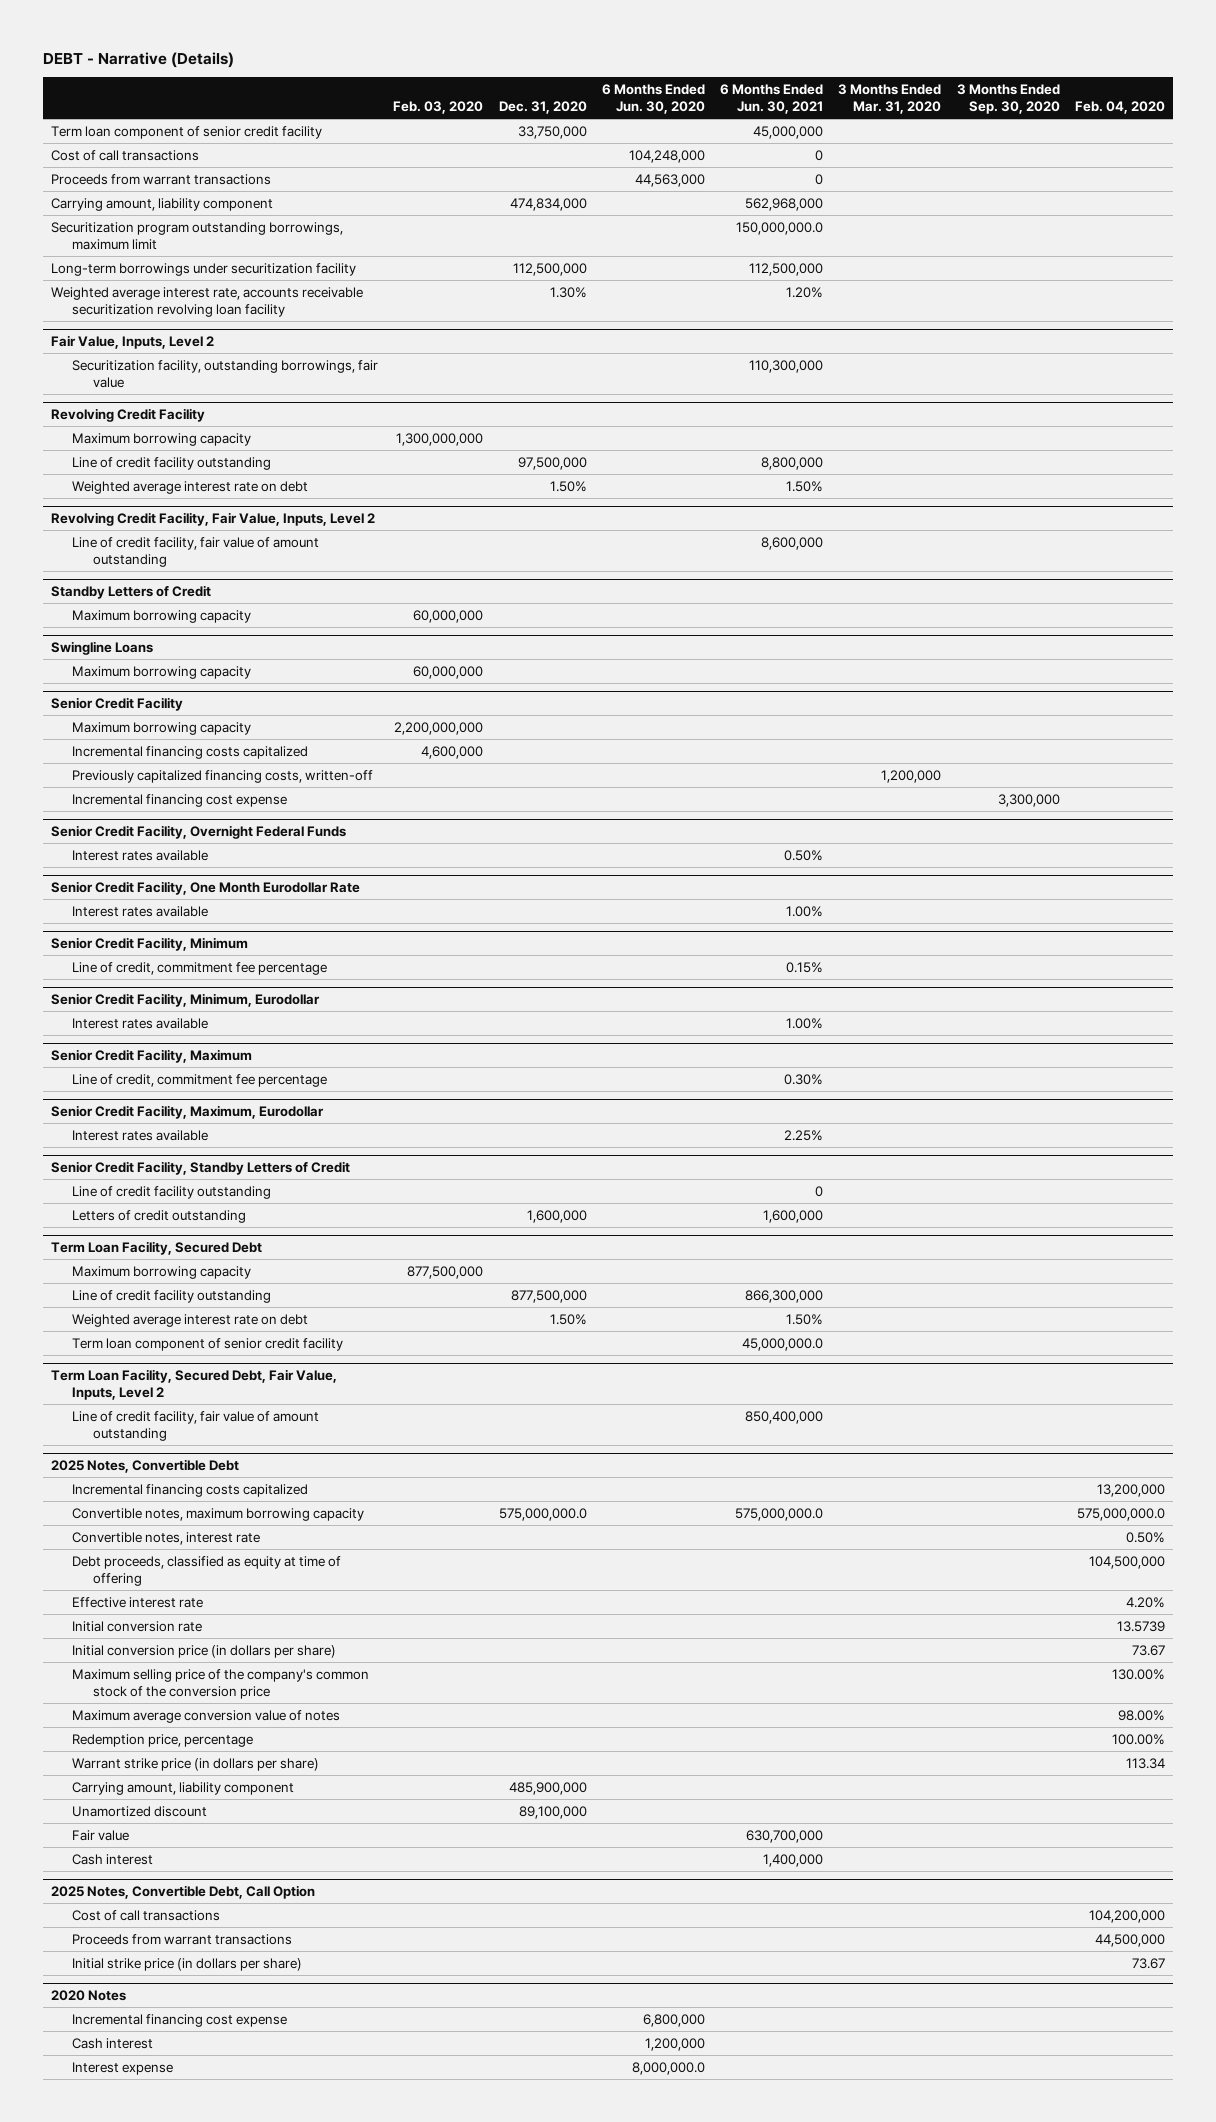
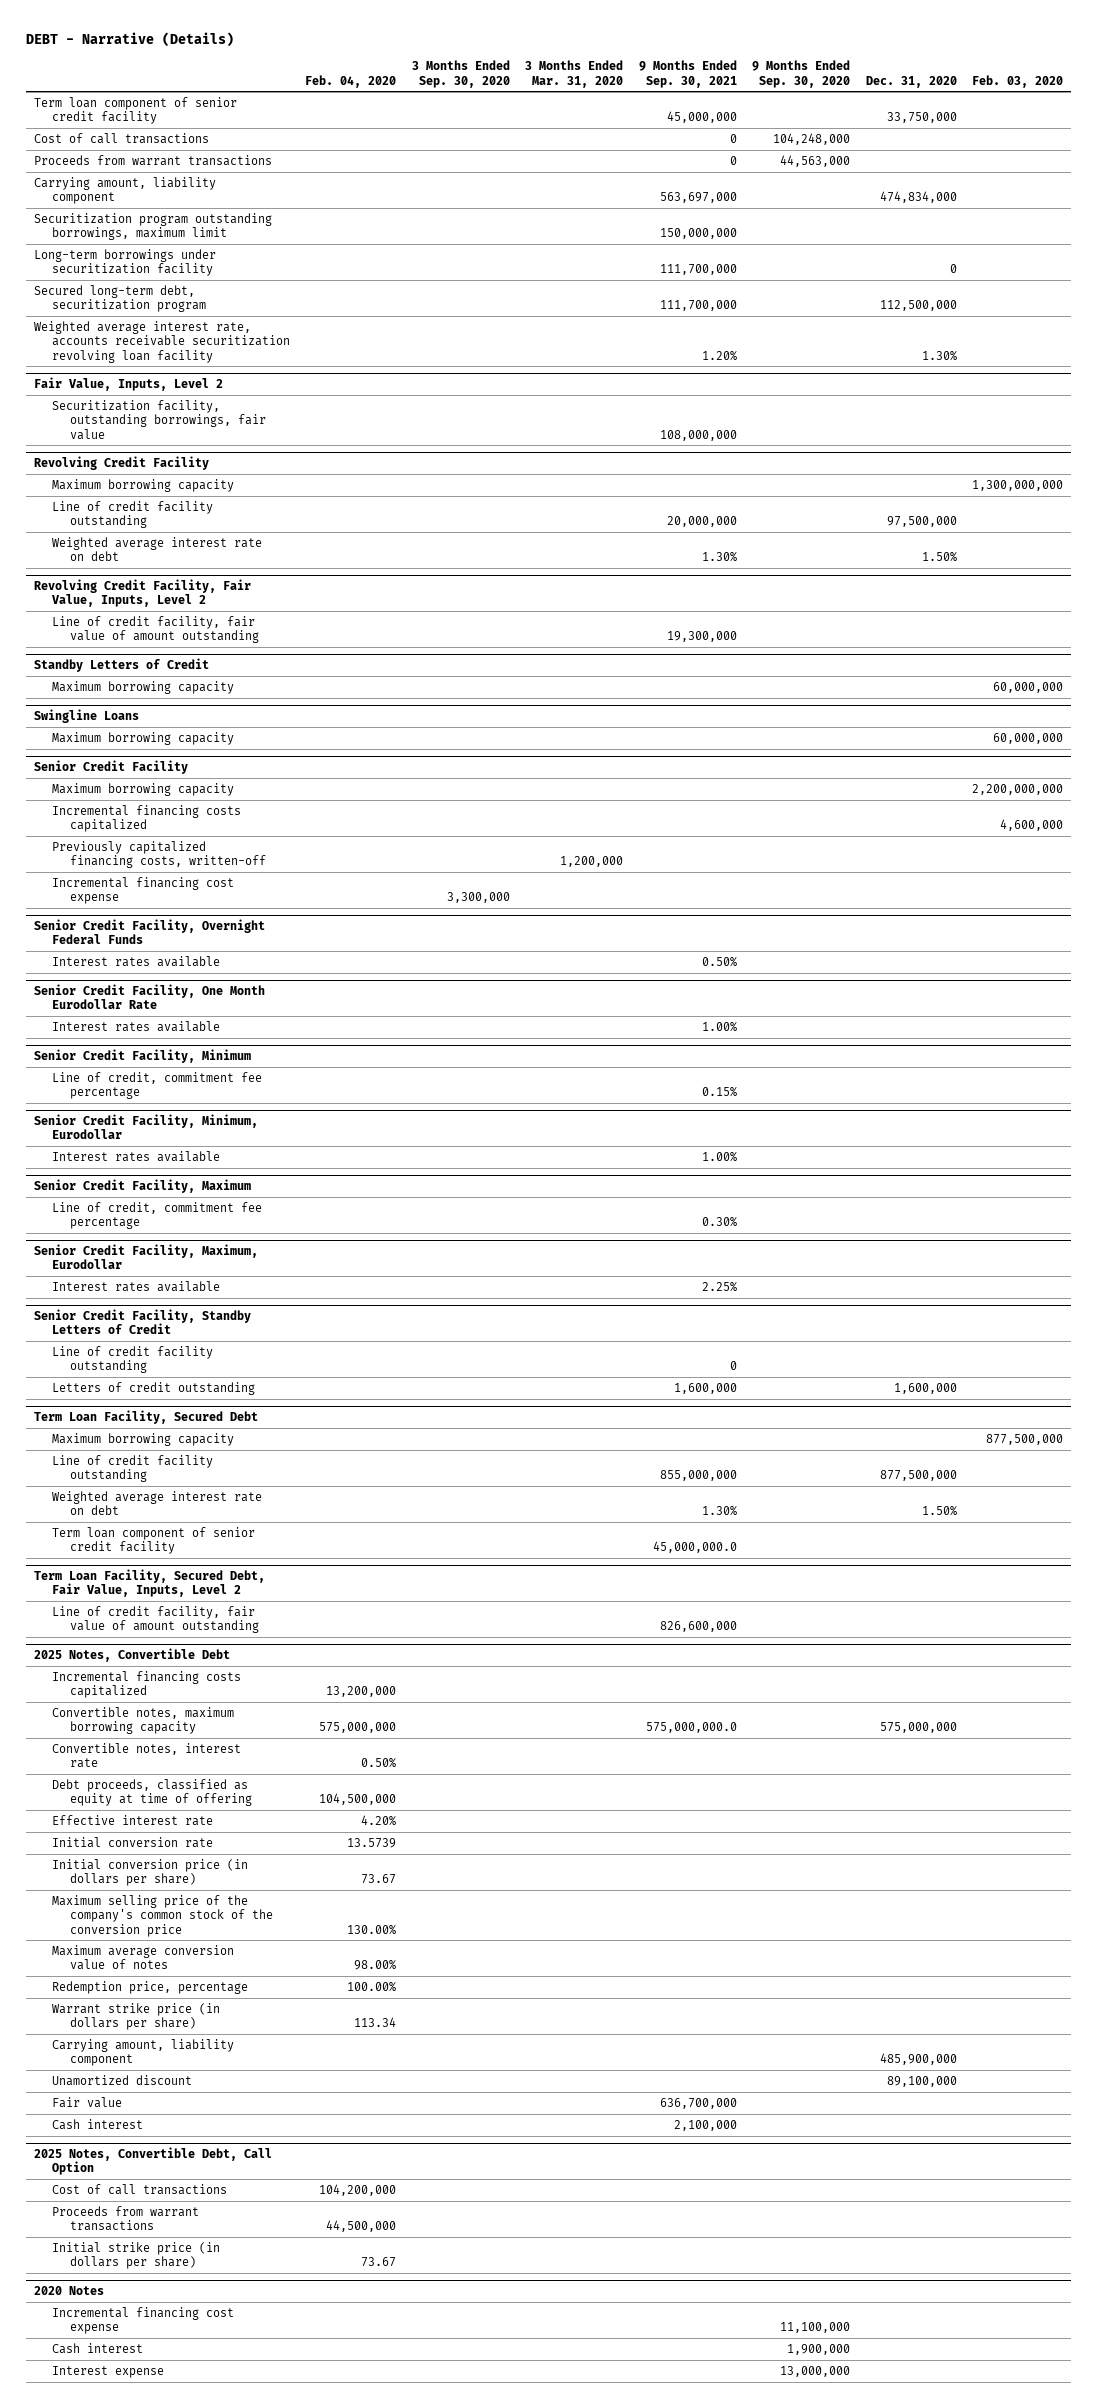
- | Feb. 03, 2020 | Dec. 31, 2020 | 6 Months Ended Jun. 30, 2020 | 6 Months Ended Jun. 30, 2021 | 3 Months Ended Mar. 31, 2020 | 3 Months Ended Sep. 30, 2020 | Feb. 04, 2020
+ | Feb. 04, 2020 | 3 Months Ended Sep. 30, 2020 | 3 Months Ended Mar. 31, 2020 | 9 Months Ended Sep. 30, 2021 | 9 Months Ended Sep. 30, 2020 | Dec. 31, 2020 | Feb. 03, 2020
- Long-term borrowings under securitization facility | | 112,500,000 | | 112,500,000 | | |
+ Long-term borrowings under securitization facility | | | | 111,700,000 | | 0 |
+ Secured long-term debt, securitization program | | | | 111,700,000 | | 112,500,000 |
@ 2025 Notes, Convertible Debt
- Convertible notes, maximum borrowing capacity | | 575,000,000.0 | | 575,000,000.0 | | | 575,000,000.0
+ Convertible notes, maximum borrowing capacity | 575,000,000 | | | 575,000,000.0 | | 575,000,000 |

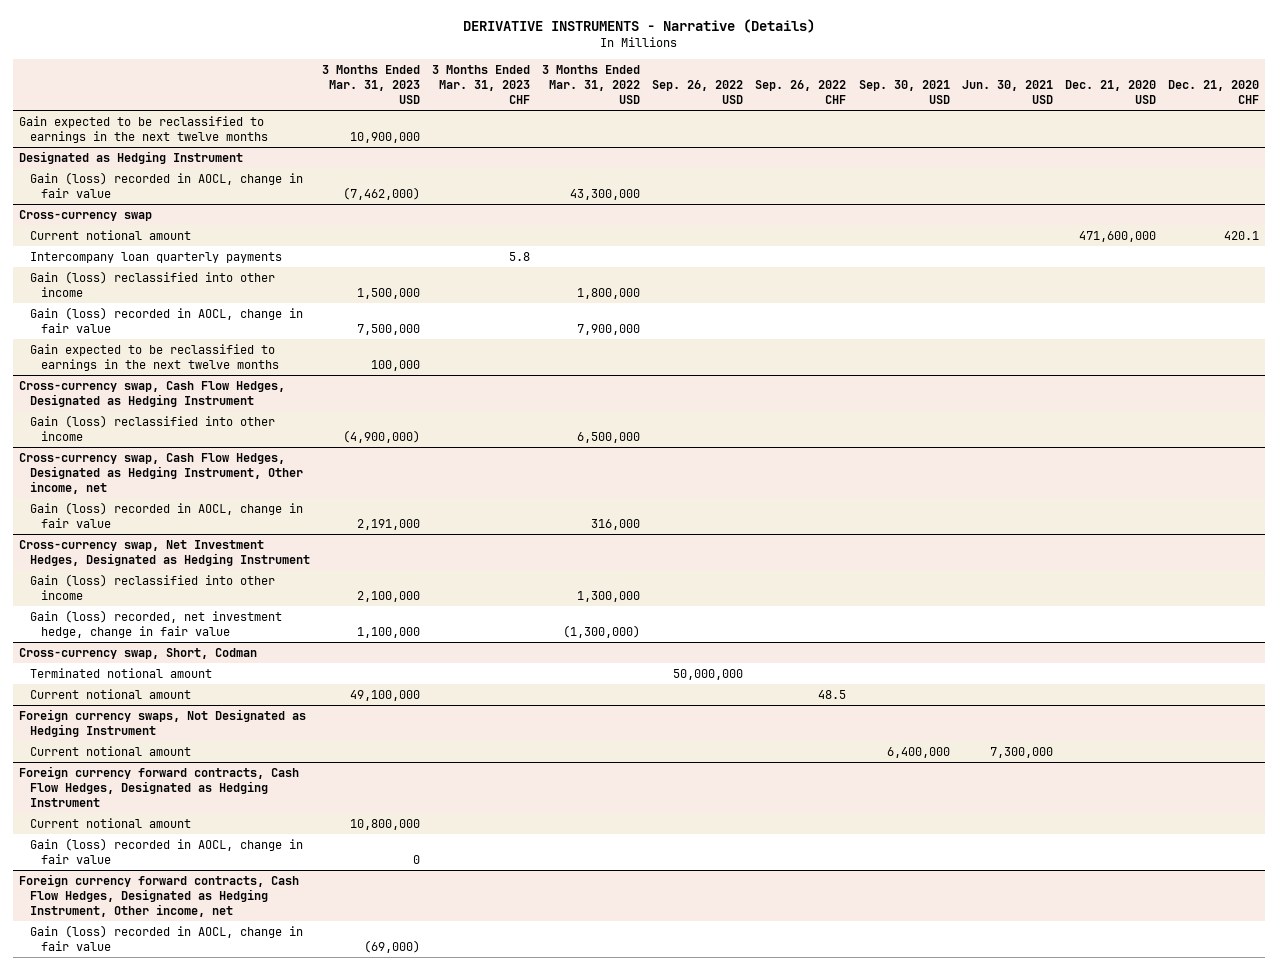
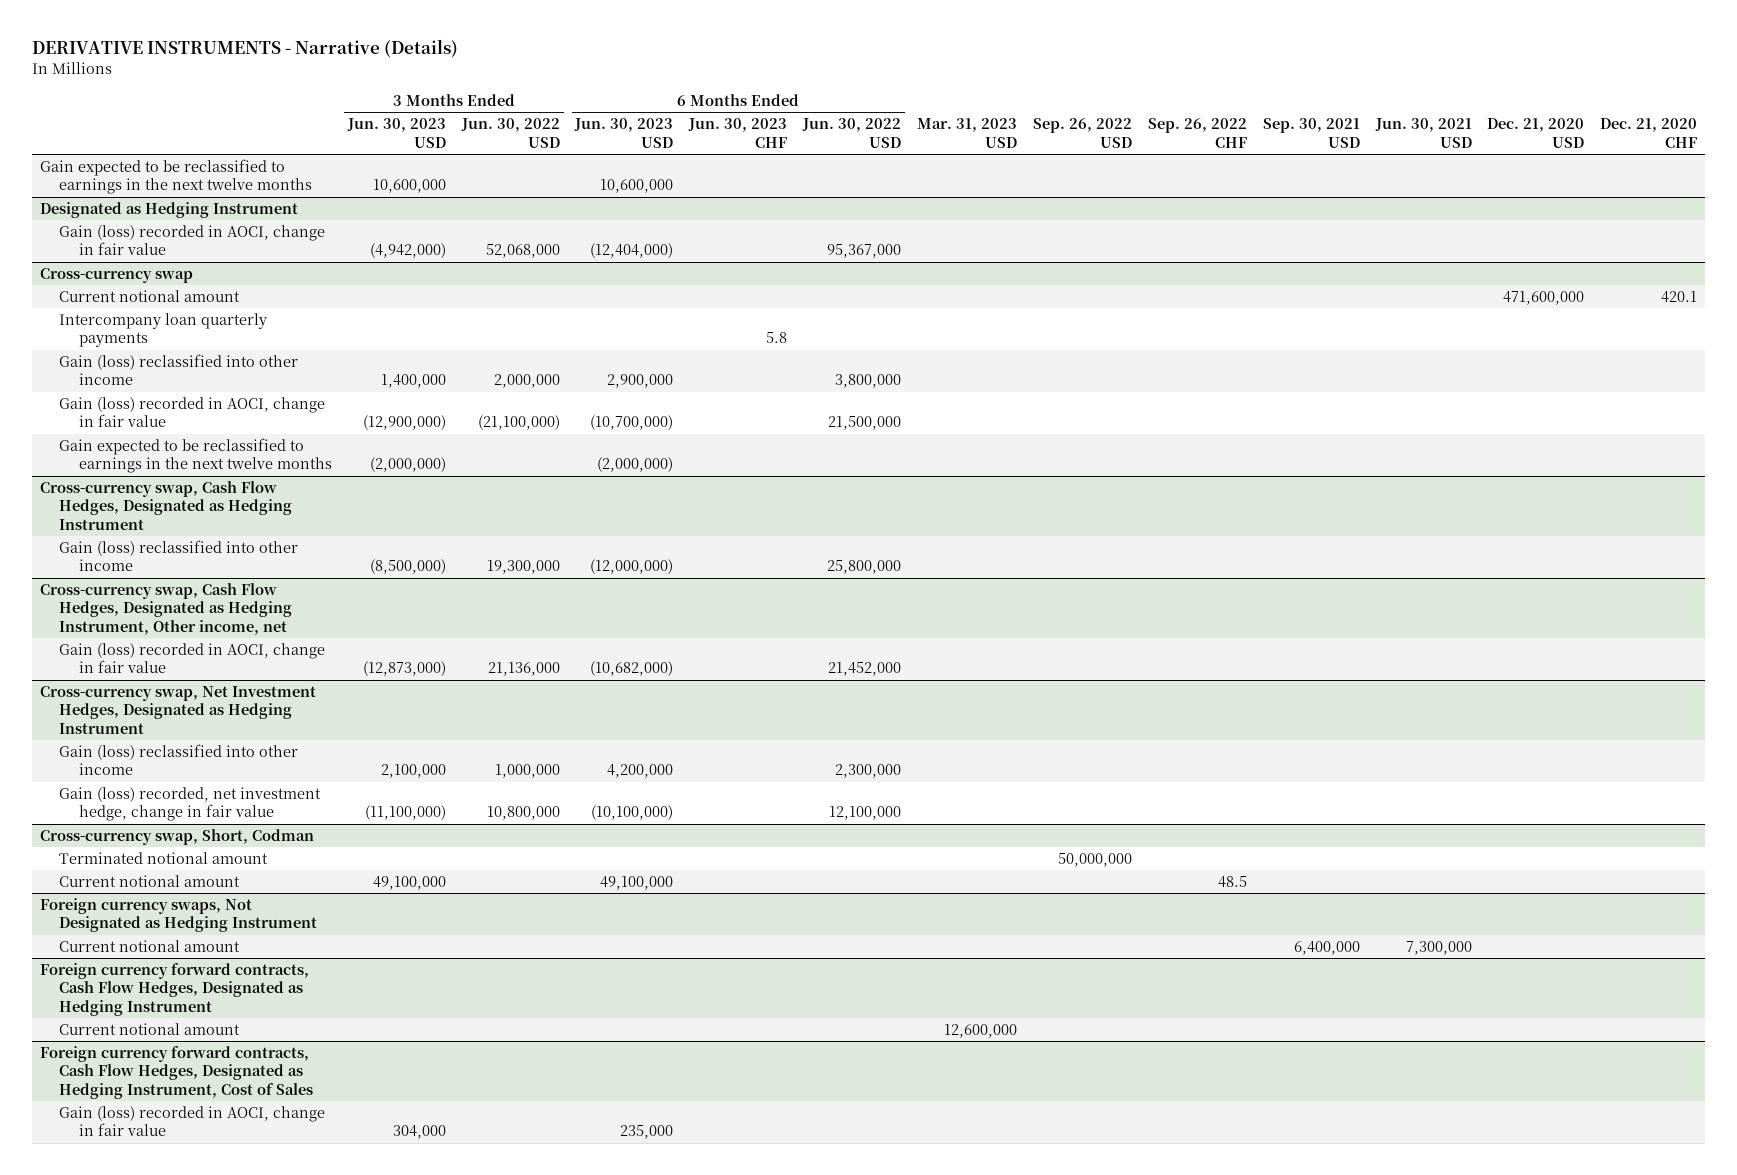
- | 3 Months Ended Mar. 31, 2023 USD | 3 Months Ended Mar. 31, 2023 CHF | 3 Months Ended Mar. 31, 2022 USD | Sep. 26, 2022 USD | Sep. 26, 2022 CHF | Sep. 30, 2021 USD | Jun. 30, 2021 USD | Dec. 21, 2020 USD | Dec. 21, 2020 CHF
+ | 3 Months Ended Jun. 30, 2023 USD | 3 Months Ended Jun. 30, 2022 USD | 6 Months Ended Jun. 30, 2023 USD | 6 Months Ended Jun. 30, 2023 CHF | 6 Months Ended Jun. 30, 2022 USD | Mar. 31, 2023 USD | Sep. 26, 2022 USD | Sep. 26, 2022 CHF | Sep. 30, 2021 USD | Jun. 30, 2021 USD | Dec. 21, 2020 USD | Dec. 21, 2020 CHF
@ Designated as Hedging Instrument
- Gain (loss) recorded in AOCL, change in fair value | (7,462,000) | | 43,300,000 | | | | | |
+ Gain (loss) recorded in AOCI, change in fair value | (4,942,000) | 52,068,000 | (12,404,000) | | 95,367,000 | | | | | | |
@ Cross-currency swap
- Gain (loss) recorded in AOCL, change in fair value | 7,500,000 | | 7,900,000 | | | | | |
+ Gain (loss) recorded in AOCI, change in fair value | (12,900,000) | (21,100,000) | (10,700,000) | | 21,500,000 | | | | | | |
@ Cross-currency swap, Cash Flow Hedges, Designated as Hedging Instrument, Other income, net
- Gain (loss) recorded in AOCL, change in fair value | 2,191,000 | | 316,000 | | | | | |
+ Gain (loss) recorded in AOCI, change in fair value | (12,873,000) | 21,136,000 | (10,682,000) | | 21,452,000 | | | | | | |
@ Foreign currency forward contracts, Cash Flow Hedges, Designated as Hedging Instrument
- Gain (loss) recorded in AOCL, change in fair value | 0 | | | | | | | |
- Foreign currency forward contracts, Cash Flow Hedges, Designated as Hedging Instrument, Other income, net
- Gain (loss) recorded in AOCL, change in fair value | (69,000) | | | | | | | |
+ Foreign currency forward contracts, Cash Flow Hedges, Designated as Hedging Instrument, Cost of Sales
+ Gain (loss) recorded in AOCI, change in fair value | 304,000 | | 235,000 | | | | | | | | |

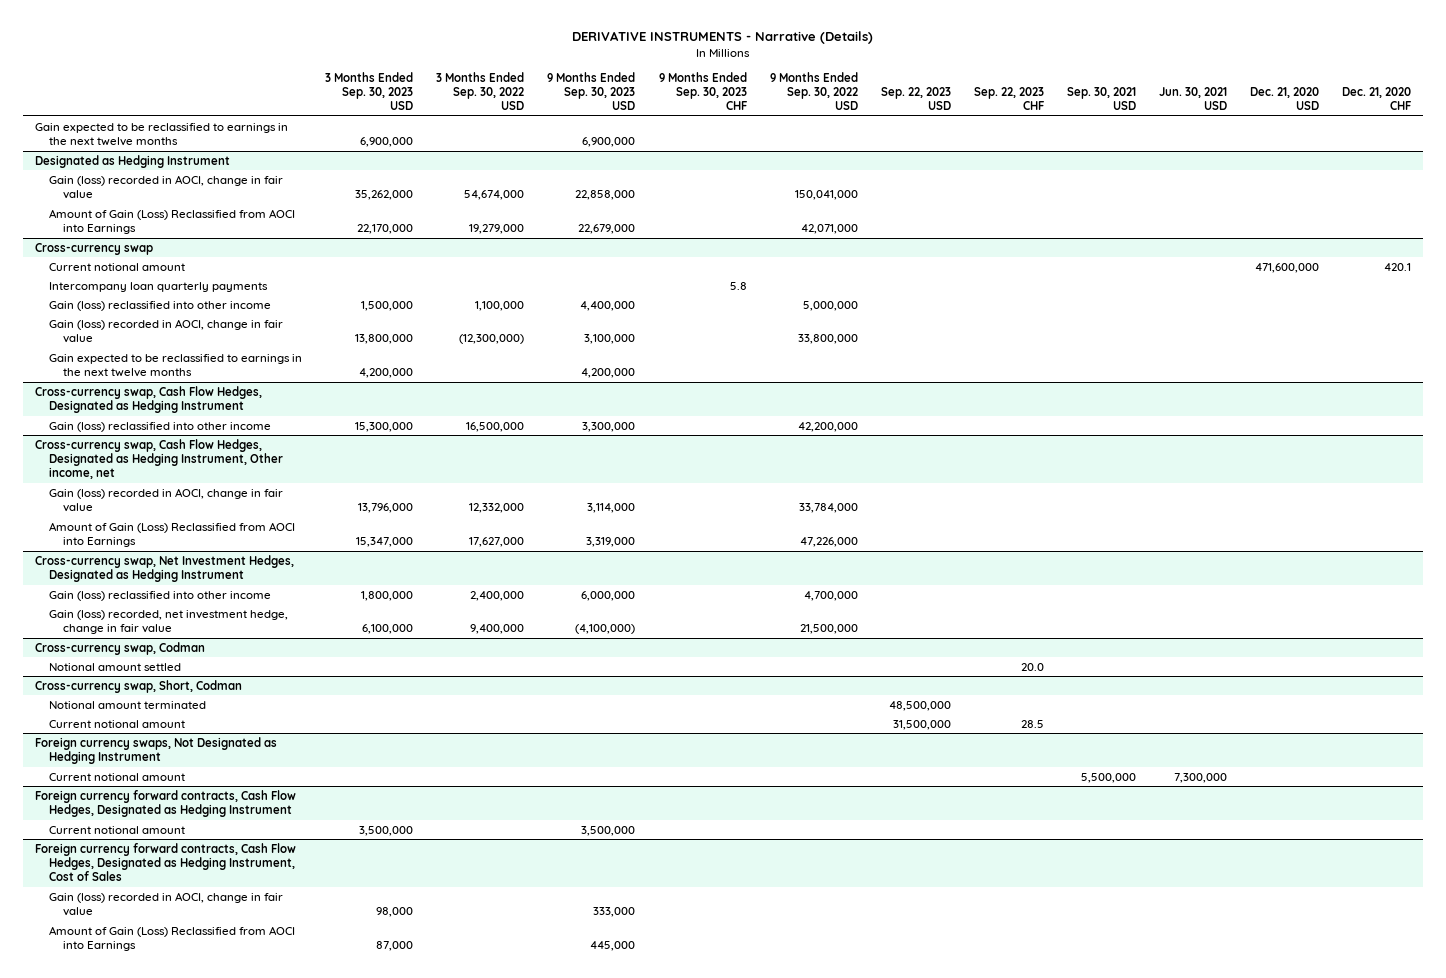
- | 3 Months Ended Jun. 30, 2023 USD | 3 Months Ended Jun. 30, 2022 USD | 6 Months Ended Jun. 30, 2023 USD | 6 Months Ended Jun. 30, 2023 CHF | 6 Months Ended Jun. 30, 2022 USD | Mar. 31, 2023 USD | Sep. 26, 2022 USD | Sep. 26, 2022 CHF | Sep. 30, 2021 USD | Jun. 30, 2021 USD | Dec. 21, 2020 USD | Dec. 21, 2020 CHF
+ | 3 Months Ended Sep. 30, 2023 USD | 3 Months Ended Sep. 30, 2022 USD | 9 Months Ended Sep. 30, 2023 USD | 9 Months Ended Sep. 30, 2023 CHF | 9 Months Ended Sep. 30, 2022 USD | Sep. 22, 2023 USD | Sep. 22, 2023 CHF | Sep. 30, 2021 USD | Jun. 30, 2021 USD | Dec. 21, 2020 USD | Dec. 21, 2020 CHF
@ Designated as Hedging Instrument
+ Amount of Gain (Loss) Reclassified from AOCI into Earnings | 22,170,000 | 19,279,000 | 22,679,000 | | 42,071,000 | | | | | |
@ Cross-currency swap, Cash Flow Hedges, Designated as Hedging Instrument, Other income, net
+ Amount of Gain (Loss) Reclassified from AOCI into Earnings | 15,347,000 | 17,627,000 | 3,319,000 | | 47,226,000 | | | | | |
+ Cross-currency swap, Codman
+ Notional amount settled | | | | | | | 20.0 | | | |
@ Cross-currency swap, Short, Codman
- Terminated notional amount | | | | | | | 50,000,000 | | | | |
+ Notional amount terminated | | | | | | 48,500,000 | | | | |
@ Foreign currency swaps, Not Designated as Hedging Instrument
- Current notional amount | | | | | | | | | 6,400,000 | 7,300,000 | |
+ Current notional amount | | | | | | | | 5,500,000 | 7,300,000 | |
@ Foreign currency forward contracts, Cash Flow Hedges, Designated as Hedging Instrument, Cost of Sales
+ Amount of Gain (Loss) Reclassified from AOCI into Earnings | 87,000 | | 445,000 | | | | | | | |

